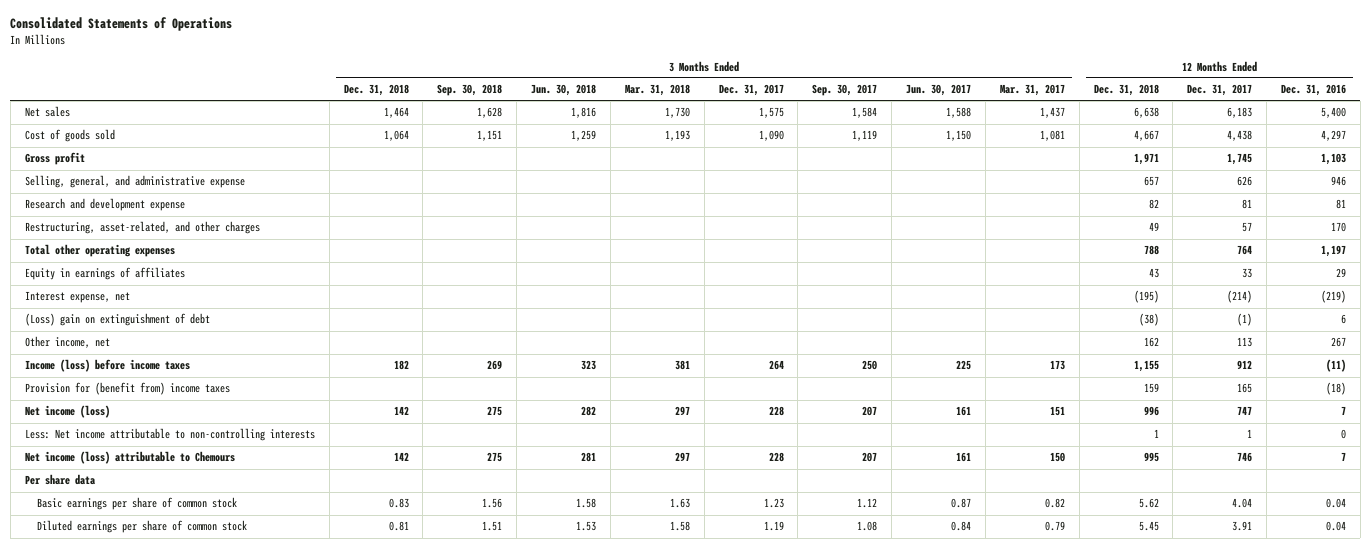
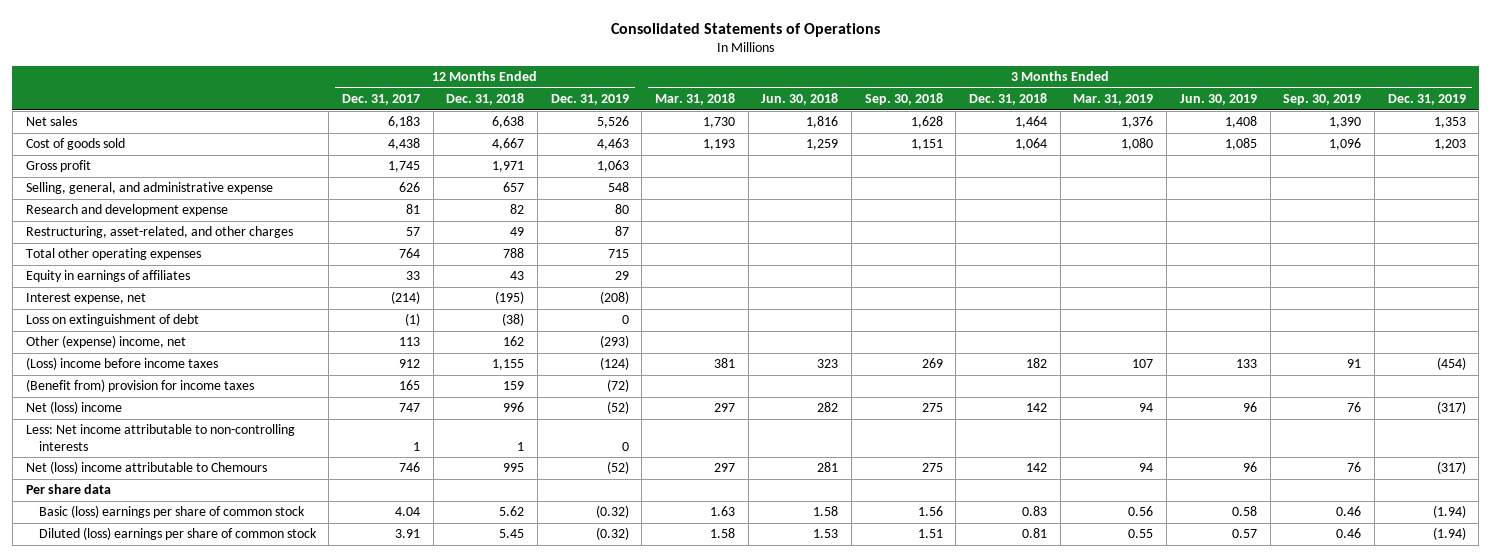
- | 3 Months Ended Dec. 31, 2018 | 3 Months Ended Sep. 30, 2018 | 3 Months Ended Jun. 30, 2018 | 3 Months Ended Mar. 31, 2018 | 3 Months Ended Dec. 31, 2017 | 3 Months Ended Sep. 30, 2017 | 3 Months Ended Jun. 30, 2017 | 3 Months Ended Mar. 31, 2017 | 12 Months Ended Dec. 31, 2018 | 12 Months Ended Dec. 31, 2017 | 12 Months Ended Dec. 31, 2016
+ | 12 Months Ended Dec. 31, 2017 | 12 Months Ended Dec. 31, 2018 | 12 Months Ended Dec. 31, 2019 | 3 Months Ended Mar. 31, 2018 | 3 Months Ended Jun. 30, 2018 | 3 Months Ended Sep. 30, 2018 | 3 Months Ended Dec. 31, 2018 | 3 Months Ended Mar. 31, 2019 | 3 Months Ended Jun. 30, 2019 | 3 Months Ended Sep. 30, 2019 | 3 Months Ended Dec. 31, 2019
- (Loss) gain on extinguishment of debt | | | | | | | | | (38) | (1) | 6
- Other income, net | | | | | | | | | 162 | 113 | 267
- Income (loss) before income taxes | 182 | 269 | 323 | 381 | 264 | 250 | 225 | 173 | 1,155 | 912 | (11)
- Provision for (benefit from) income taxes | | | | | | | | | 159 | 165 | (18)
- Net income (loss) | 142 | 275 | 282 | 297 | 228 | 207 | 161 | 151 | 996 | 747 | 7
+ Loss on extinguishment of debt | (1) | (38) | 0 | | | | | | | |
+ Other (expense) income, net | 113 | 162 | (293) | | | | | | | |
+ (Loss) income before income taxes | 912 | 1,155 | (124) | 381 | 323 | 269 | 182 | 107 | 133 | 91 | (454)
+ (Benefit from) provision for income taxes | 165 | 159 | (72) | | | | | | | |
+ Net (loss) income | 747 | 996 | (52) | 297 | 282 | 275 | 142 | 94 | 96 | 76 | (317)
- Net income (loss) attributable to Chemours | 142 | 275 | 281 | 297 | 228 | 207 | 161 | 150 | 995 | 746 | 7
+ Net (loss) income attributable to Chemours | 746 | 995 | (52) | 297 | 281 | 275 | 142 | 94 | 96 | 76 | (317)
- Basic earnings per share of common stock | 0.83 | 1.56 | 1.58 | 1.63 | 1.23 | 1.12 | 0.87 | 0.82 | 5.62 | 4.04 | 0.04
- Diluted earnings per share of common stock | 0.81 | 1.51 | 1.53 | 1.58 | 1.19 | 1.08 | 0.84 | 0.79 | 5.45 | 3.91 | 0.04
+ Basic (loss) earnings per share of common stock | 4.04 | 5.62 | (0.32) | 1.63 | 1.58 | 1.56 | 0.83 | 0.56 | 0.58 | 0.46 | (1.94)
+ Diluted (loss) earnings per share of common stock | 3.91 | 5.45 | (0.32) | 1.58 | 1.53 | 1.51 | 0.81 | 0.55 | 0.57 | 0.46 | (1.94)

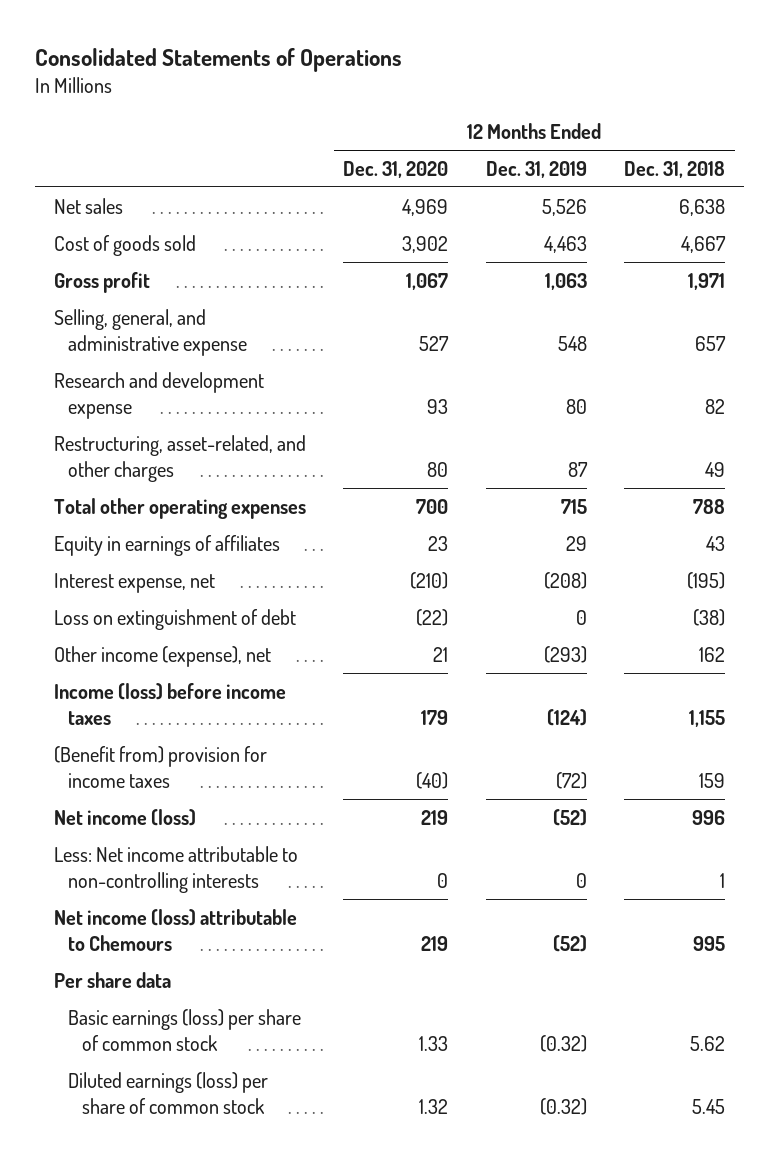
- | 12 Months Ended Dec. 31, 2017 | 12 Months Ended Dec. 31, 2018 | 12 Months Ended Dec. 31, 2019 | 3 Months Ended Mar. 31, 2018 | 3 Months Ended Jun. 30, 2018 | 3 Months Ended Sep. 30, 2018 | 3 Months Ended Dec. 31, 2018 | 3 Months Ended Mar. 31, 2019 | 3 Months Ended Jun. 30, 2019 | 3 Months Ended Sep. 30, 2019 | 3 Months Ended Dec. 31, 2019
+ | 12 Months Ended Dec. 31, 2020 | 12 Months Ended Dec. 31, 2019 | 12 Months Ended Dec. 31, 2018
- Other (expense) income, net | 113 | 162 | (293) | | | | | | | |
- (Loss) income before income taxes | 912 | 1,155 | (124) | 381 | 323 | 269 | 182 | 107 | 133 | 91 | (454)
+ Other income (expense), net | 21 | (293) | 162
+ Income (loss) before income taxes | 179 | (124) | 1,155
- Net (loss) income | 747 | 996 | (52) | 297 | 282 | 275 | 142 | 94 | 96 | 76 | (317)
+ Net income (loss) | 219 | (52) | 996
- Net (loss) income attributable to Chemours | 746 | 995 | (52) | 297 | 281 | 275 | 142 | 94 | 96 | 76 | (317)
+ Net income (loss) attributable to Chemours | 219 | (52) | 995
- Basic (loss) earnings per share of common stock | 4.04 | 5.62 | (0.32) | 1.63 | 1.58 | 1.56 | 0.83 | 0.56 | 0.58 | 0.46 | (1.94)
- Diluted (loss) earnings per share of common stock | 3.91 | 5.45 | (0.32) | 1.58 | 1.53 | 1.51 | 0.81 | 0.55 | 0.57 | 0.46 | (1.94)
+ Basic earnings (loss) per share of common stock | 1.33 | (0.32) | 5.62
+ Diluted earnings (loss) per share of common stock | 1.32 | (0.32) | 5.45

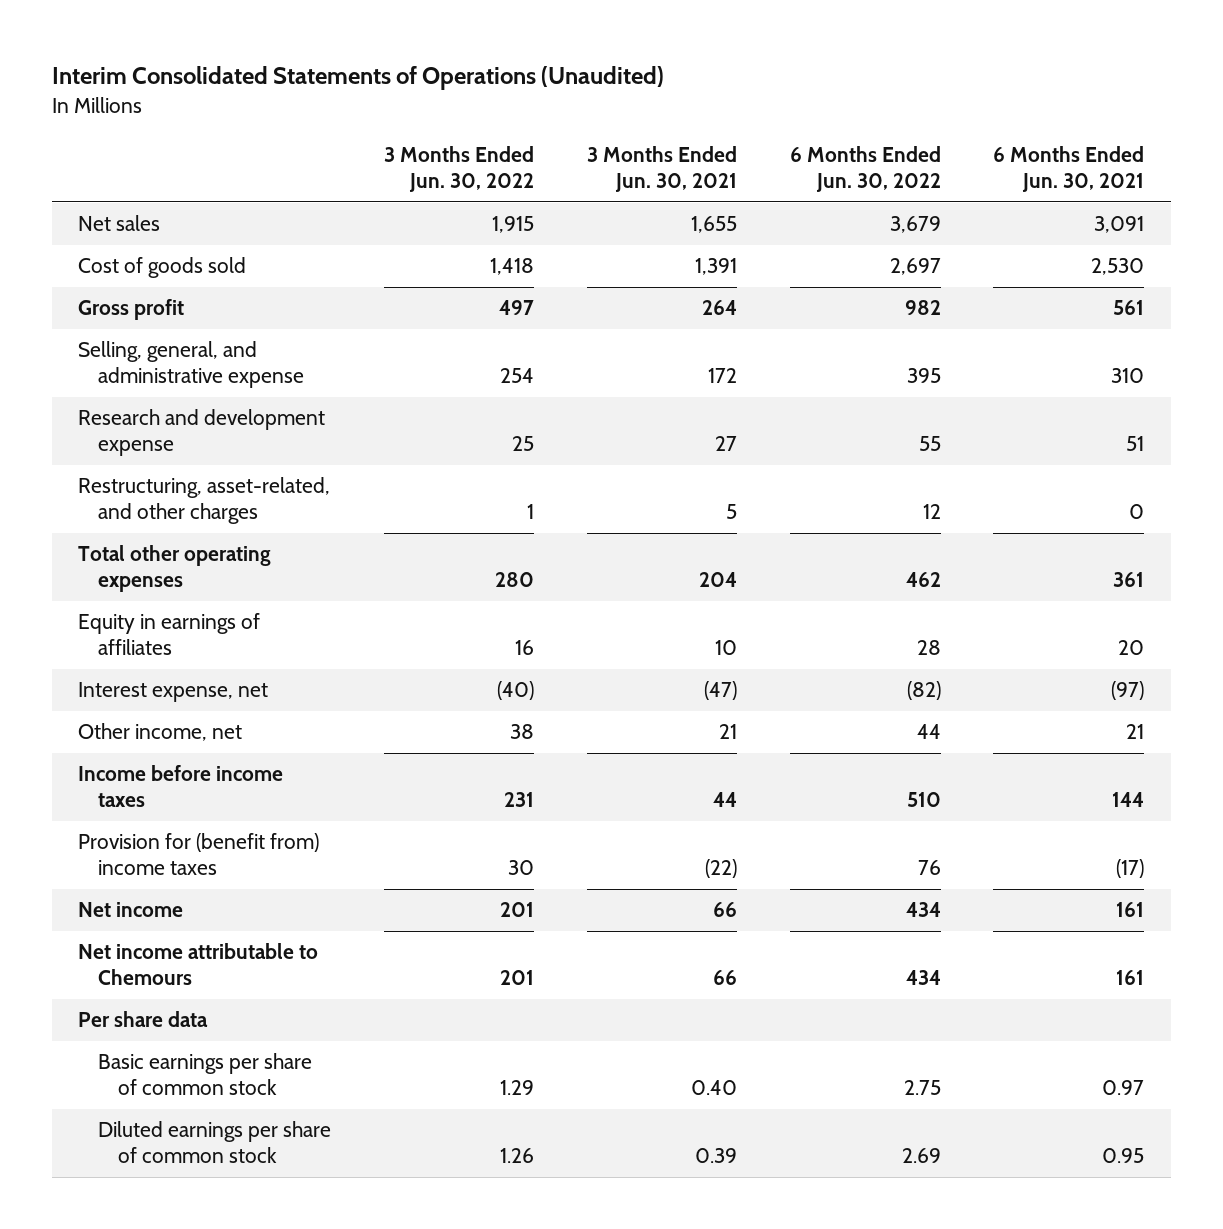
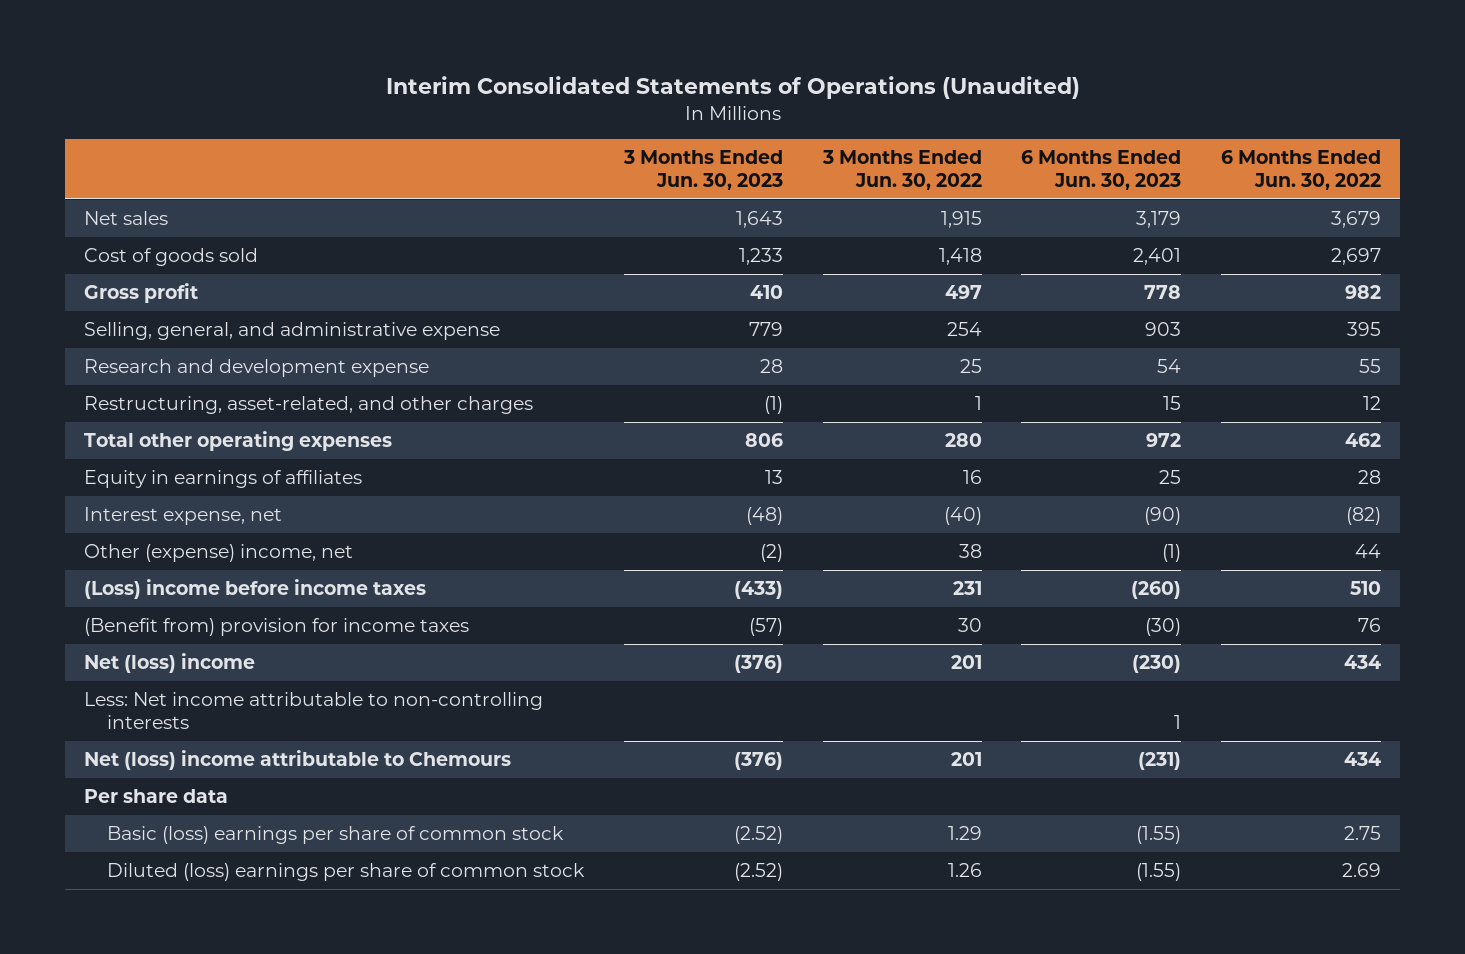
- | 3 Months Ended Jun. 30, 2022 | 3 Months Ended Jun. 30, 2021 | 6 Months Ended Jun. 30, 2022 | 6 Months Ended Jun. 30, 2021
+ | 3 Months Ended Jun. 30, 2023 | 3 Months Ended Jun. 30, 2022 | 6 Months Ended Jun. 30, 2023 | 6 Months Ended Jun. 30, 2022
- Other income, net | 38 | 21 | 44 | 21
- Income before income taxes | 231 | 44 | 510 | 144
- Provision for (benefit from) income taxes | 30 | (22) | 76 | (17)
- Net income | 201 | 66 | 434 | 161
- Net income attributable to Chemours | 201 | 66 | 434 | 161
+ Other (expense) income, net | (2) | 38 | (1) | 44
+ (Loss) income before income taxes | (433) | 231 | (260) | 510
+ (Benefit from) provision for income taxes | (57) | 30 | (30) | 76
+ Net (loss) income | (376) | 201 | (230) | 434
+ Less: Net income attributable to non-controlling interests | | | 1 |
+ Net (loss) income attributable to Chemours | (376) | 201 | (231) | 434
- Basic earnings per share of common stock | 1.29 | 0.40 | 2.75 | 0.97
- Diluted earnings per share of common stock | 1.26 | 0.39 | 2.69 | 0.95
+ Basic (loss) earnings per share of common stock | (2.52) | 1.29 | (1.55) | 2.75
+ Diluted (loss) earnings per share of common stock | (2.52) | 1.26 | (1.55) | 2.69

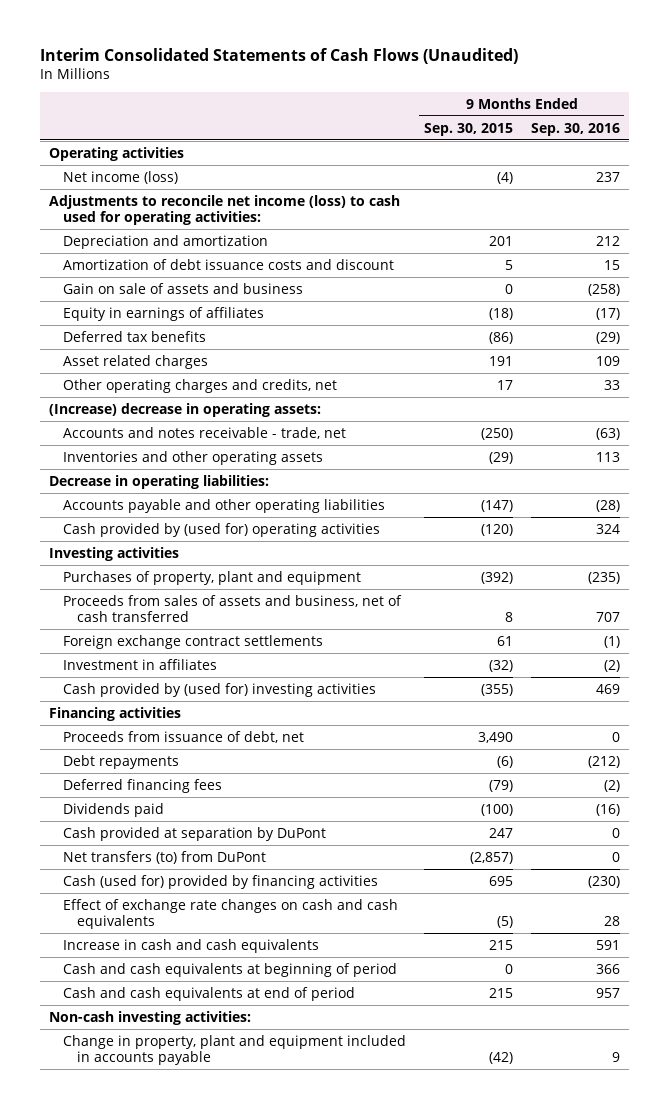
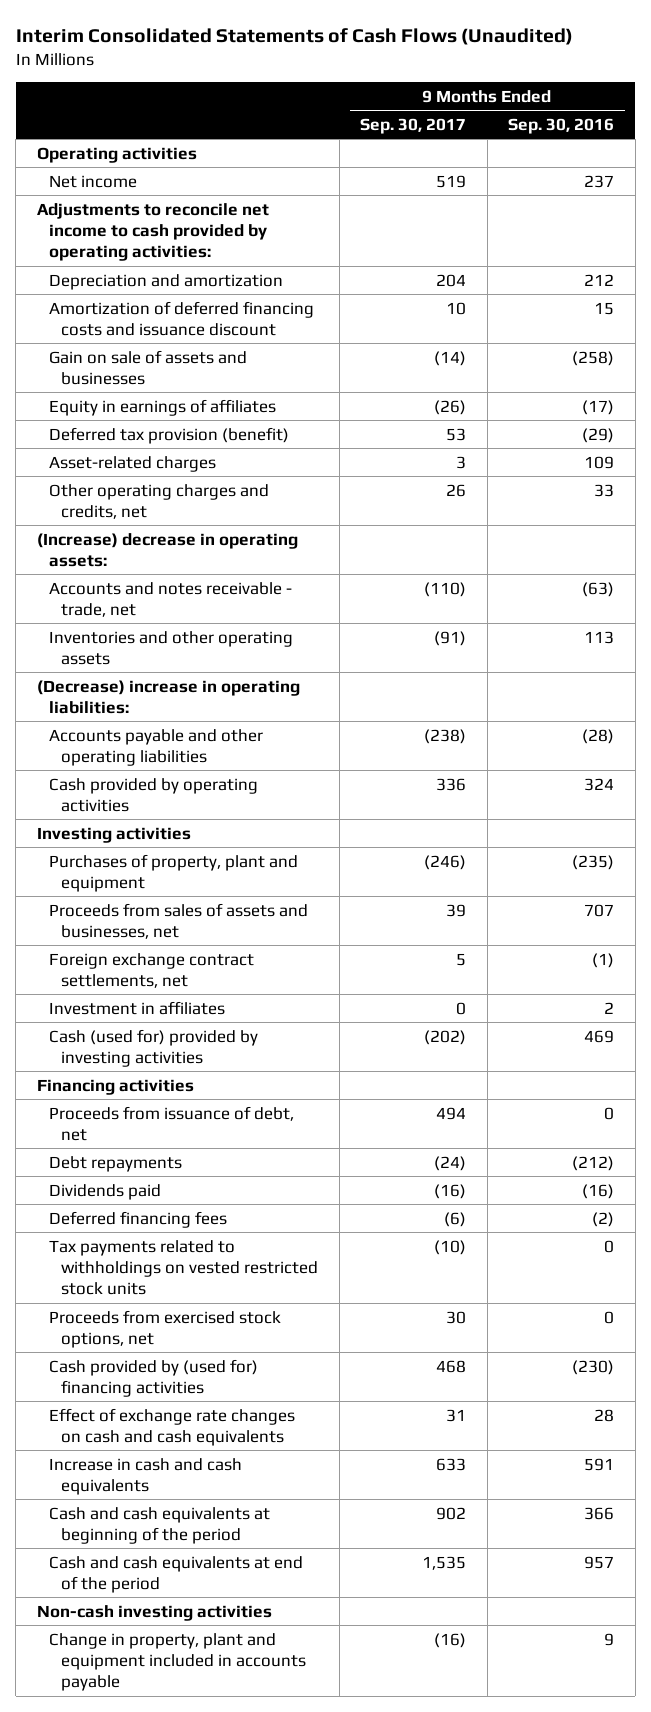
- | 9 Months Ended Sep. 30, 2015 | 9 Months Ended Sep. 30, 2016
+ | 9 Months Ended Sep. 30, 2017 | 9 Months Ended Sep. 30, 2016
- Net income (loss) | (4) | 237
- Adjustments to reconcile net income (loss) to cash used for operating activities:
+ Net income | 519 | 237
+ Adjustments to reconcile net income to cash provided by operating activities:
- Amortization of debt issuance costs and discount | 5 | 15
- Gain on sale of assets and business | 0 | (258)
+ Amortization of deferred financing costs and issuance discount | 10 | 15
+ Gain on sale of assets and businesses | (14) | (258)
- Deferred tax benefits | (86) | (29)
- Asset related charges | 191 | 109
+ Deferred tax provision (benefit) | 53 | (29)
+ Asset-related charges | 3 | 109
- Decrease in operating liabilities:
+ (Decrease) increase in operating liabilities:
- Cash provided by (used for) operating activities | (120) | 324
+ Cash provided by operating activities | 336 | 324
- Proceeds from sales of assets and business, net of cash transferred | 8 | 707
- Foreign exchange contract settlements | 61 | (1)
- Investment in affiliates | (32) | (2)
- Cash provided by (used for) investing activities | (355) | 469
+ Proceeds from sales of assets and businesses, net | 39 | 707
+ Foreign exchange contract settlements, net | 5 | (1)
+ Investment in affiliates | 0 | 2
+ Cash (used for) provided by investing activities | (202) | 469
- Cash provided at separation by DuPont | 247 | 0
- Net transfers (to) from DuPont | (2,857) | 0
- Cash (used for) provided by financing activities | 695 | (230)
moved down: Deferred financing fees | (6) | (2)
+ Tax payments related to withholdings on vested restricted stock units | (10) | 0
+ Proceeds from exercised stock options, net | 30 | 0
+ Cash provided by (used for) financing activities | 468 | (230)
- Cash and cash equivalents at beginning of period | 0 | 366
- Cash and cash equivalents at end of period | 215 | 957
- Non-cash investing activities:
+ Cash and cash equivalents at beginning of the period | 902 | 366
+ Cash and cash equivalents at end of the period | 1,535 | 957
+ Non-cash investing activities

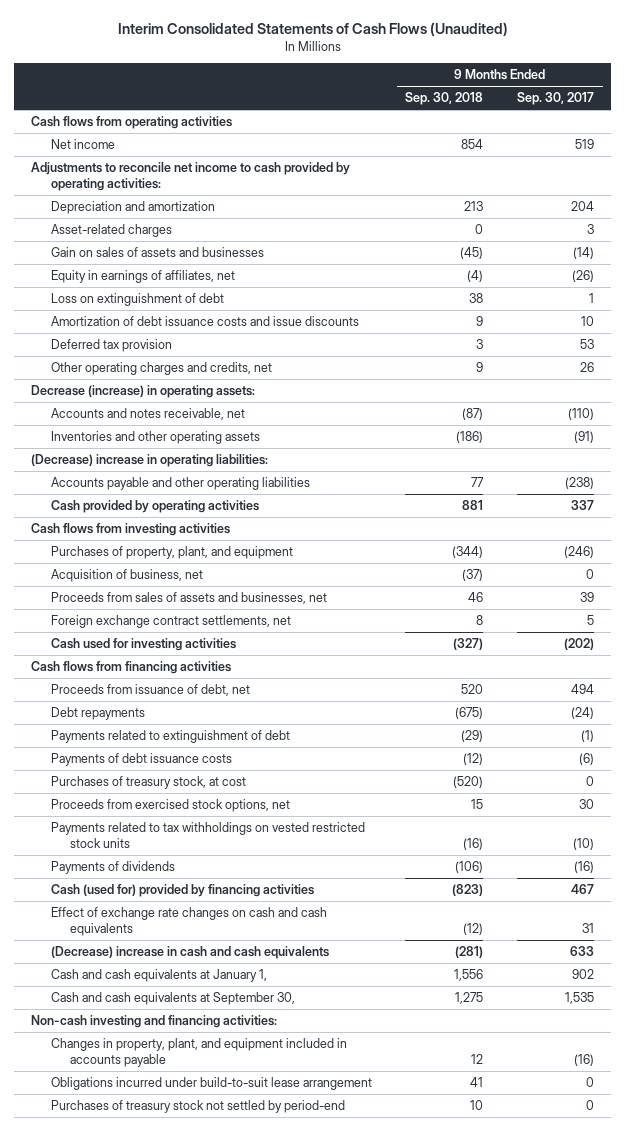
- | 9 Months Ended Sep. 30, 2017 | 9 Months Ended Sep. 30, 2016
+ | 9 Months Ended Sep. 30, 2018 | 9 Months Ended Sep. 30, 2017
- Operating activities
+ Cash flows from operating activities
- Amortization of deferred financing costs and issuance discount | 10 | 15
- Gain on sale of assets and businesses | (14) | (258)
- Equity in earnings of affiliates | (26) | (17)
- Deferred tax provision (benefit) | 53 | (29)
+ Gain on sales of assets and businesses | (45) | (14)
+ Equity in earnings of affiliates, net | (4) | (26)
+ Loss on extinguishment of debt | 38 | 1
+ Amortization of debt issuance costs and issue discounts | 9 | 10
+ Deferred tax provision | 3 | 53
- (Increase) decrease in operating assets:
- Accounts and notes receivable - trade, net | (110) | (63)
+ Decrease (increase) in operating assets:
+ Accounts and notes receivable, net | (87) | (110)
- Cash provided by operating activities | 336 | 324
- Investing activities
- Purchases of property, plant and equipment | (246) | (235)
+ Cash provided by operating activities | 881 | 337
+ Cash flows from investing activities
+ Purchases of property, plant, and equipment | (344) | (246)
+ Acquisition of business, net | (37) | 0
- Investment in affiliates | 0 | 2
- Cash (used for) provided by investing activities | (202) | 469
- Financing activities
+ Cash used for investing activities | (327) | (202)
+ Cash flows from financing activities
- Dividends paid | (16) | (16)
- Deferred financing fees | (6) | (2)
- Tax payments related to withholdings on vested restricted stock units | (10) | 0
+ Payments related to extinguishment of debt | (29) | (1)
+ Payments of debt issuance costs | (12) | (6)
+ Purchases of treasury stock, at cost | (520) | 0
- Cash provided by (used for) financing activities | 468 | (230)
+ Payments related to tax withholdings on vested restricted stock units | (16) | (10)
+ Payments of dividends | (106) | (16)
+ Cash (used for) provided by financing activities | (823) | 467
- Increase in cash and cash equivalents | 633 | 591
- Cash and cash equivalents at beginning of the period | 902 | 366
- Cash and cash equivalents at end of the period | 1,535 | 957
- Non-cash investing activities
- Change in property, plant and equipment included in accounts payable | (16) | 9
+ (Decrease) increase in cash and cash equivalents | (281) | 633
+ Cash and cash equivalents at January 1, | 1,556 | 902
+ Cash and cash equivalents at September 30, | 1,275 | 1,535
+ Non-cash investing and financing activities:
+ Changes in property, plant, and equipment included in accounts payable | 12 | (16)
+ Obligations incurred under build-to-suit lease arrangement | 41 | 0
+ Purchases of treasury stock not settled by period-end | 10 | 0

